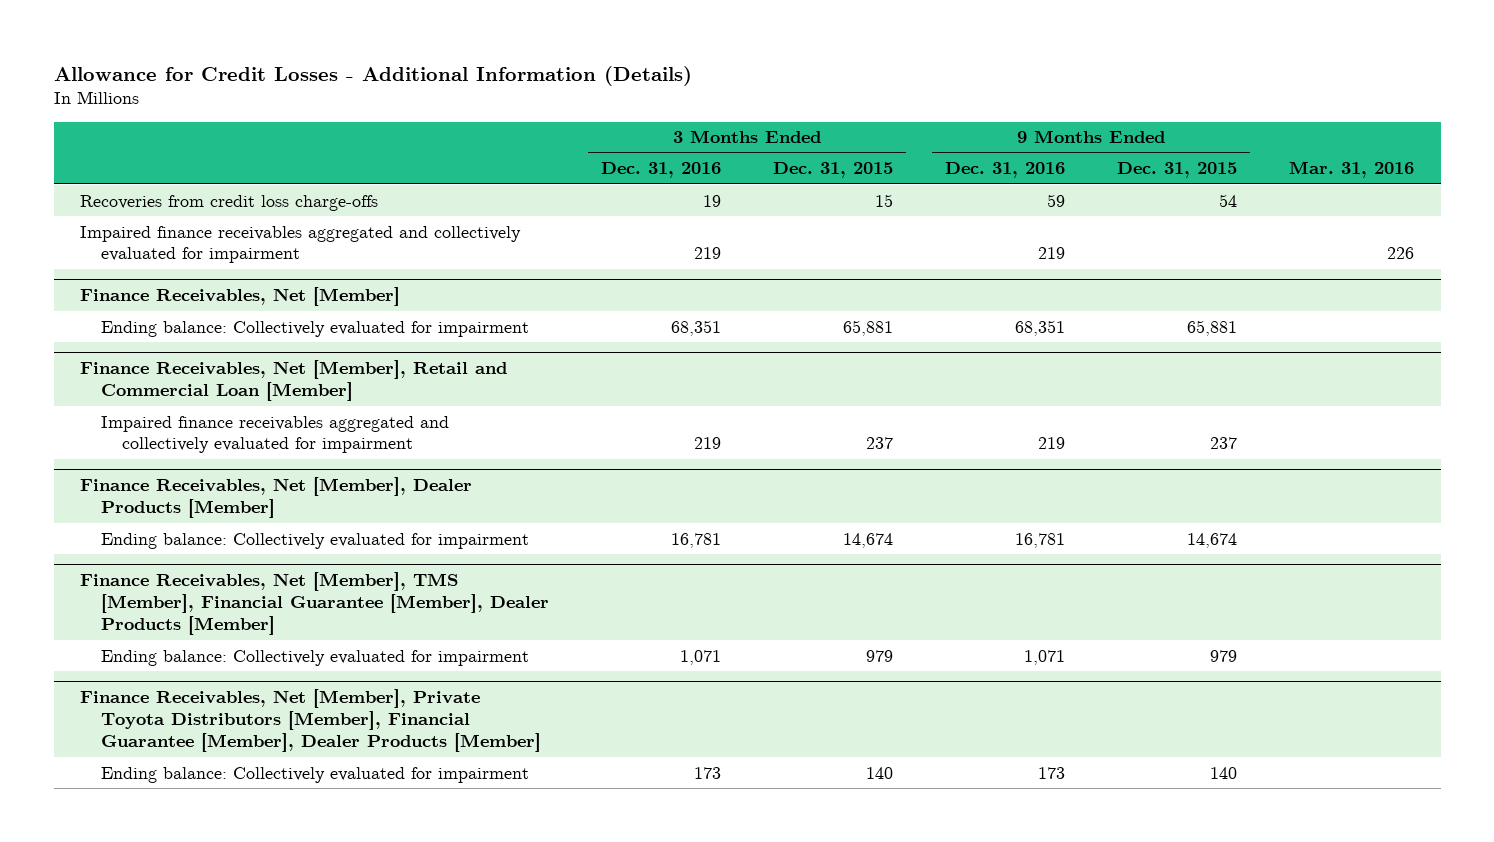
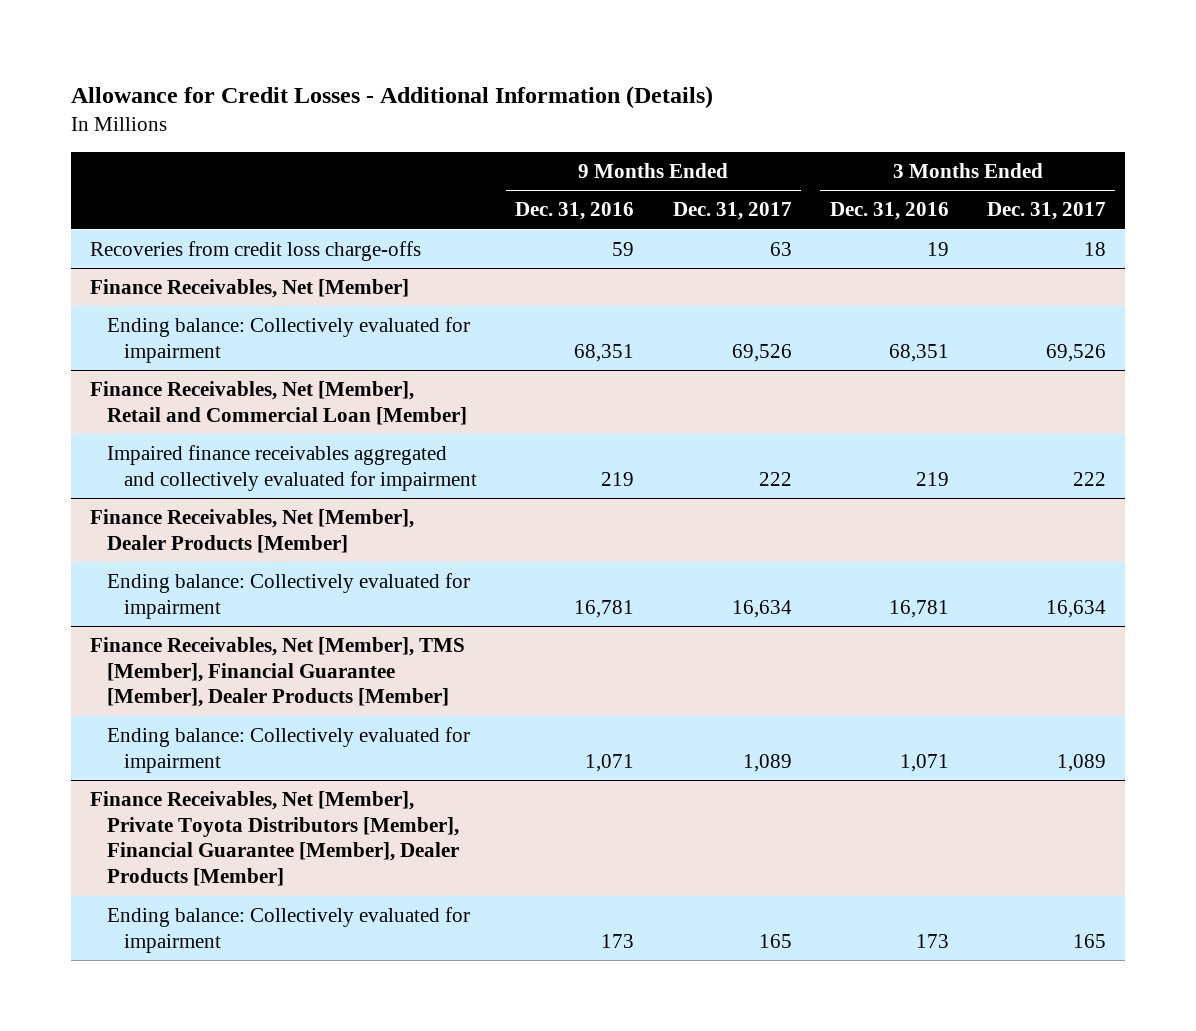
- | 3 Months Ended Dec. 31, 2016 | 3 Months Ended Dec. 31, 2015 | 9 Months Ended Dec. 31, 2016 | 9 Months Ended Dec. 31, 2015 | Mar. 31, 2016
+ | 9 Months Ended Dec. 31, 2016 | 9 Months Ended Dec. 31, 2017 | 3 Months Ended Dec. 31, 2016 | 3 Months Ended Dec. 31, 2017
- Impaired finance receivables aggregated and collectively evaluated for impairment | 219 | | 219 | | 226

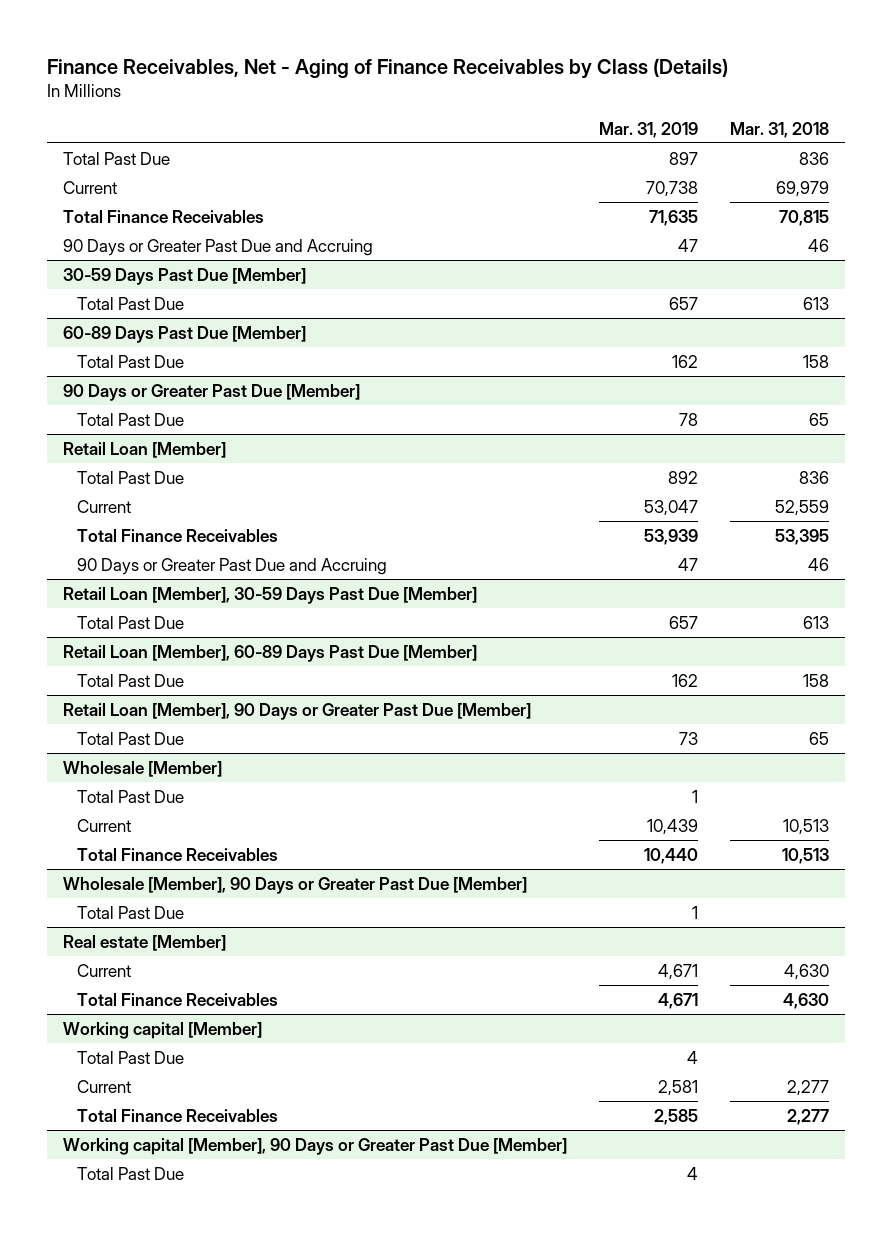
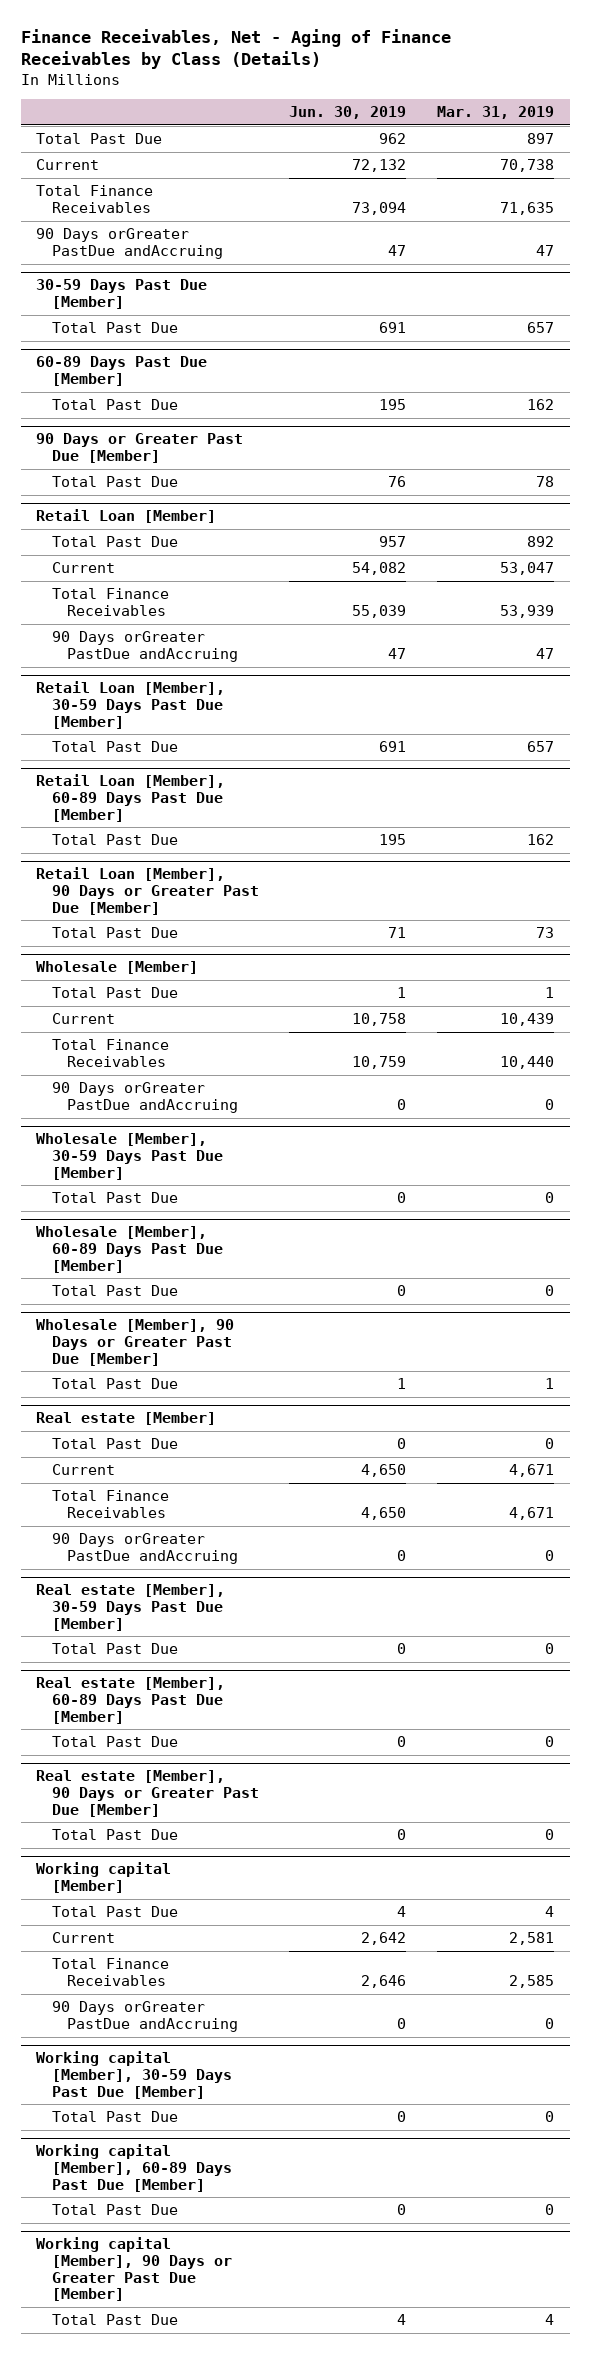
- | Mar. 31, 2019 | Mar. 31, 2018
+ | Jun. 30, 2019 | Mar. 31, 2019
- 90 Days or Greater Past Due and Accruing | 47 | 46
+ 90 Days orGreater PastDue andAccruing | 47 | 47
@ Retail Loan [Member]
- 90 Days or Greater Past Due and Accruing | 47 | 46
+ 90 Days orGreater PastDue andAccruing | 47 | 47
@ Wholesale [Member]
+ 90 Days orGreater PastDue andAccruing | 0 | 0
+ Wholesale [Member], 30-59 Days Past Due [Member]
+ Total Past Due | 0 | 0
+ Wholesale [Member], 60-89 Days Past Due [Member]
+ Total Past Due | 0 | 0
@ Real estate [Member]
+ Total Past Due | 0 | 0
+ 90 Days orGreater PastDue andAccruing | 0 | 0
+ Real estate [Member], 30-59 Days Past Due [Member]
+ Total Past Due | 0 | 0
+ Real estate [Member], 60-89 Days Past Due [Member]
+ Total Past Due | 0 | 0
+ Real estate [Member], 90 Days or Greater Past Due [Member]
+ Total Past Due | 0 | 0
@ Working capital [Member]
+ 90 Days orGreater PastDue andAccruing | 0 | 0
+ Working capital [Member], 30-59 Days Past Due [Member]
+ Total Past Due | 0 | 0
+ Working capital [Member], 60-89 Days Past Due [Member]
+ Total Past Due | 0 | 0

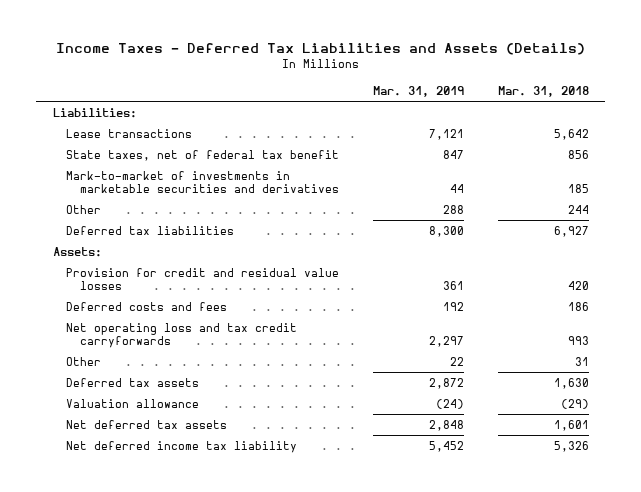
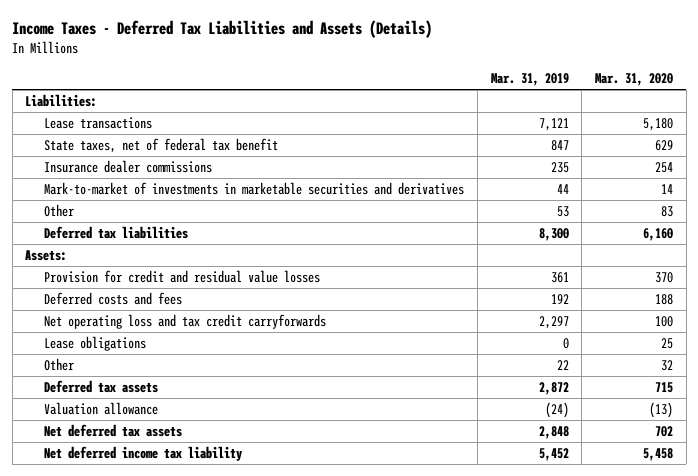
- | Mar. 31, 2019 | Mar. 31, 2018
+ | Mar. 31, 2019 | Mar. 31, 2020
+ Insurance dealer commissions | 235 | 254
- Other | 288 | 244
+ Other | 53 | 83
+ Lease obligations | 0 | 25

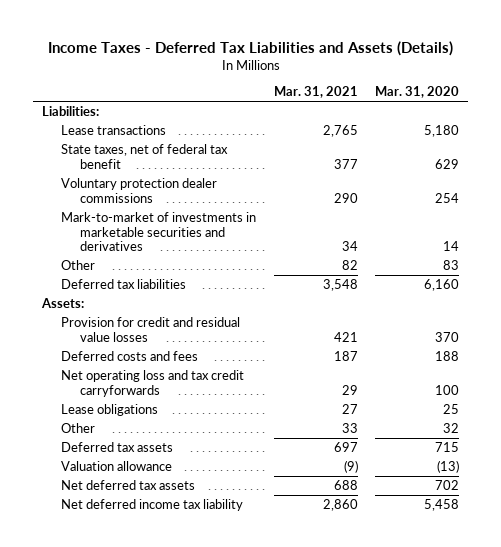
- | Mar. 31, 2019 | Mar. 31, 2020
+ | Mar. 31, 2021 | Mar. 31, 2020
- Insurance dealer commissions | 235 | 254
+ Voluntary protection dealer commissions | 290 | 254

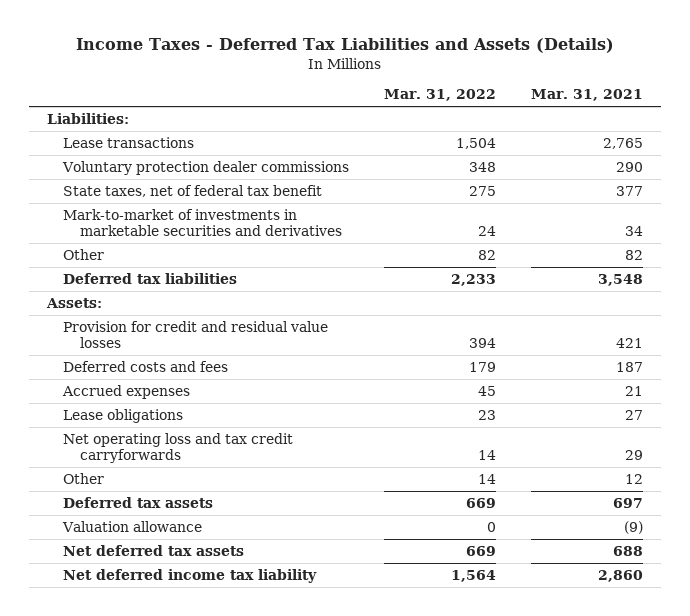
- | Mar. 31, 2021 | Mar. 31, 2020
+ | Mar. 31, 2022 | Mar. 31, 2021
moved down: State taxes, net of federal tax benefit | 275 | 377
+ Accrued expenses | 45 | 21
- Other | 33 | 32
moved down: Net operating loss and tax credit carryforwards | 14 | 29
+ Other | 14 | 12

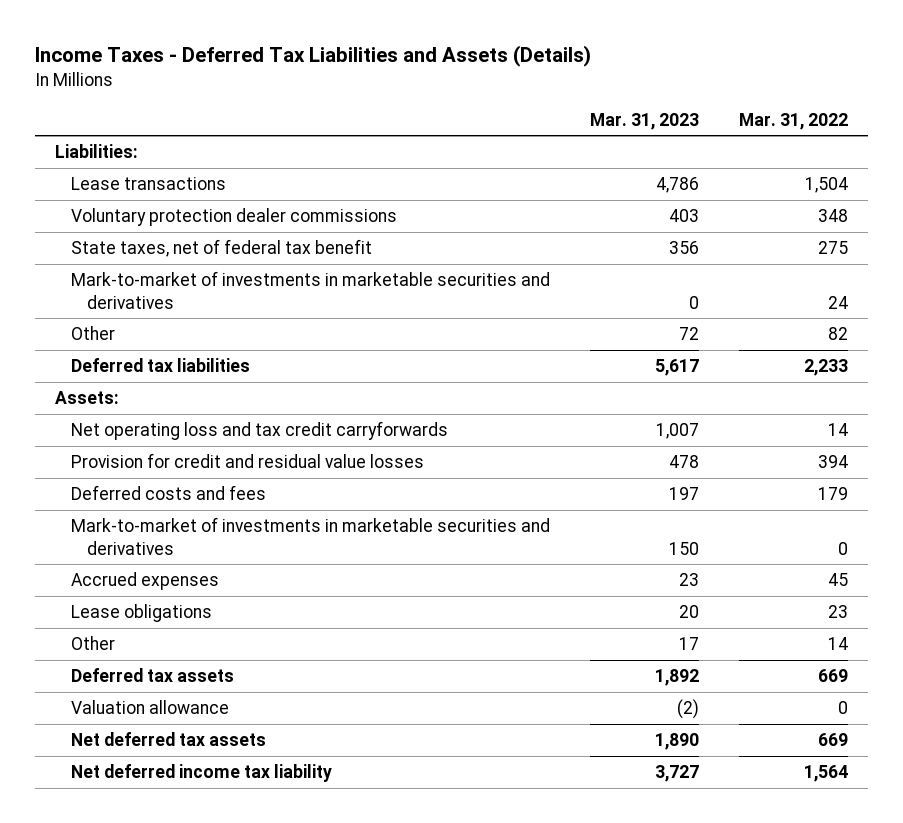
- | Mar. 31, 2022 | Mar. 31, 2021
+ | Mar. 31, 2023 | Mar. 31, 2022
moved up: Net operating loss and tax credit carryforwards | 1,007 | 14
+ Mark-to-market of investments in marketable securities and derivatives | 150 | 0

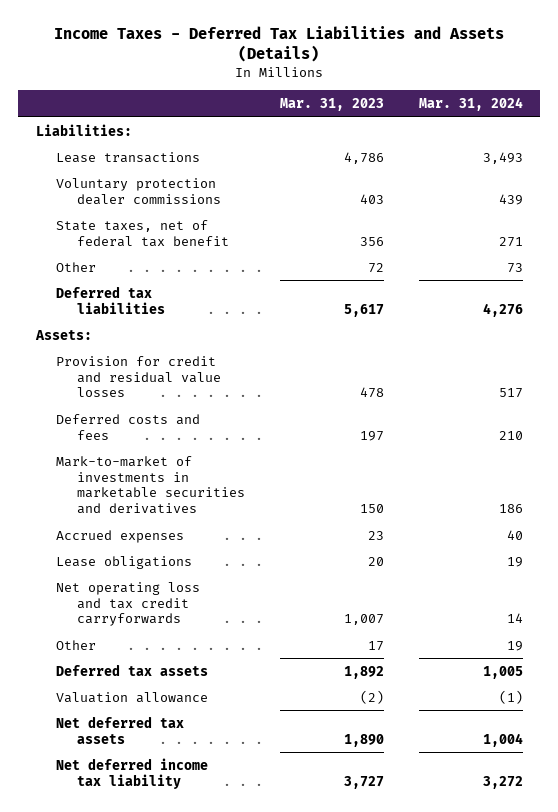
- | Mar. 31, 2023 | Mar. 31, 2022
+ | Mar. 31, 2023 | Mar. 31, 2024
- Mark-to-market of investments in marketable securities and derivatives | 0 | 24
moved down: Net operating loss and tax credit carryforwards | 1,007 | 14

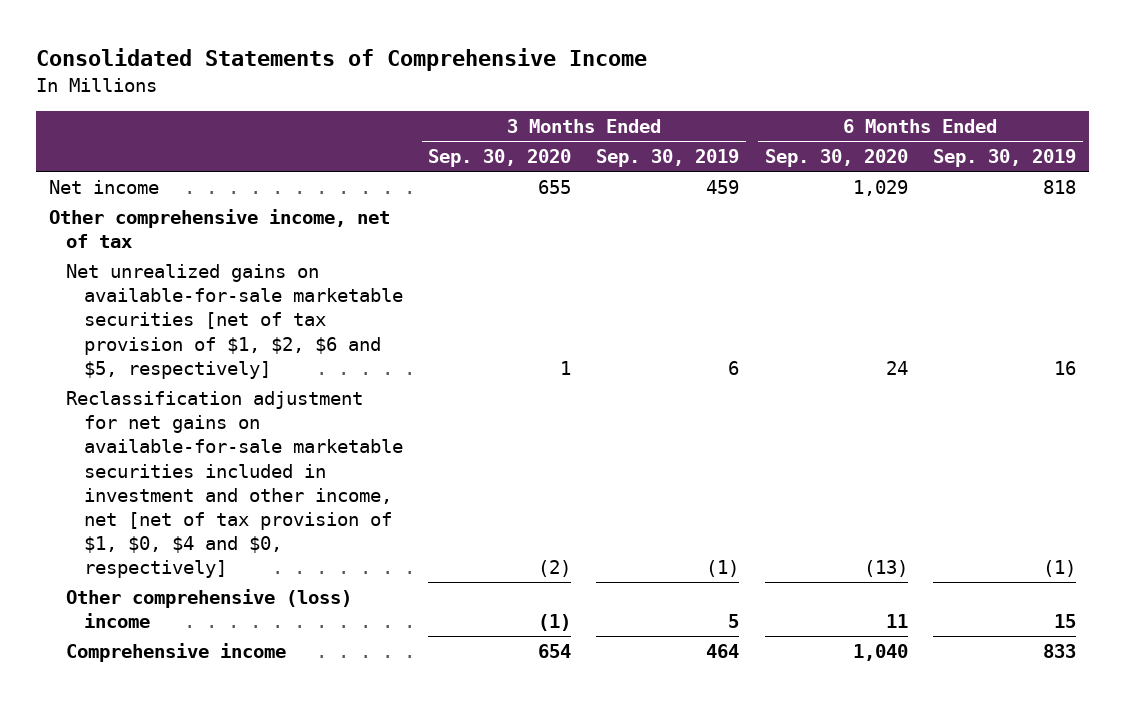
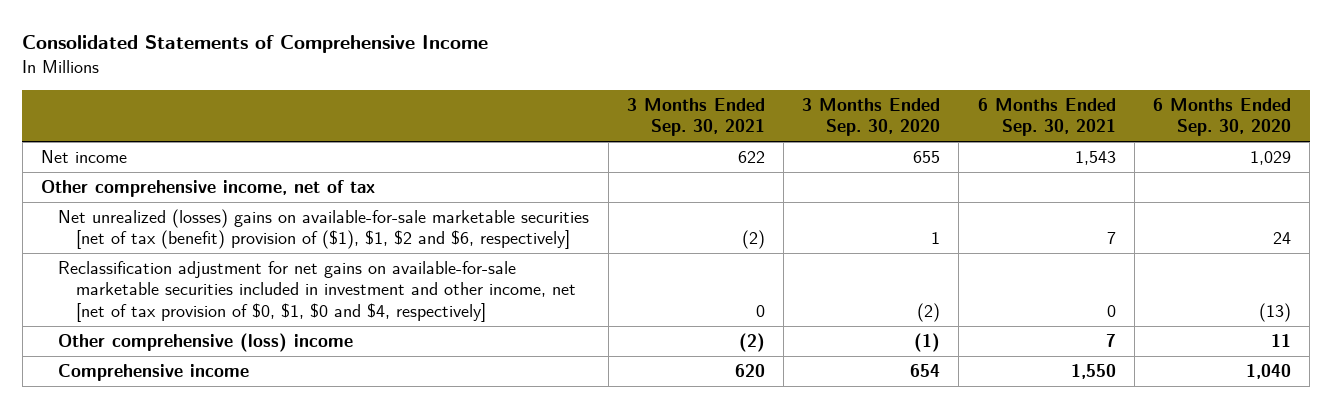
- | 3 Months Ended Sep. 30, 2020 | 3 Months Ended Sep. 30, 2019 | 6 Months Ended Sep. 30, 2020 | 6 Months Ended Sep. 30, 2019
+ | 3 Months Ended Sep. 30, 2021 | 3 Months Ended Sep. 30, 2020 | 6 Months Ended Sep. 30, 2021 | 6 Months Ended Sep. 30, 2020
- Net unrealized gains on available-for-sale marketable securities [net of tax provision of $1, $2, $6 and $5, respectively] | 1 | 6 | 24 | 16
- Reclassification adjustment for net gains on available-for-sale marketable securities included in investment and other income, net [net of tax provision of $1, $0, $4 and $0, respectively] | (2) | (1) | (13) | (1)
+ Net unrealized (losses) gains on available-for-sale marketable securities [net of tax (benefit) provision of ($1), $1, $2 and $6, respectively] | (2) | 1 | 7 | 24
+ Reclassification adjustment for net gains on available-for-sale marketable securities included in investment and other income, net [net of tax provision of $0, $1, $0 and $4, respectively] | 0 | (2) | 0 | (13)

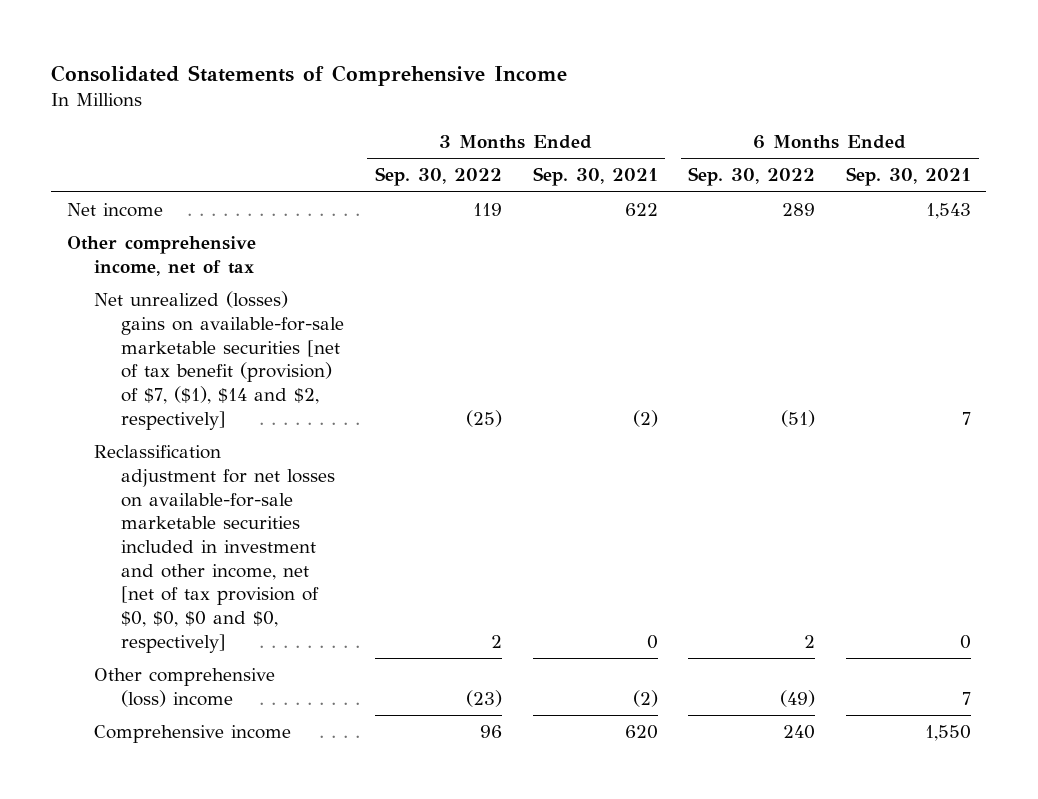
- | 3 Months Ended Sep. 30, 2021 | 3 Months Ended Sep. 30, 2020 | 6 Months Ended Sep. 30, 2021 | 6 Months Ended Sep. 30, 2020
+ | 3 Months Ended Sep. 30, 2022 | 3 Months Ended Sep. 30, 2021 | 6 Months Ended Sep. 30, 2022 | 6 Months Ended Sep. 30, 2021
- Net unrealized (losses) gains on available-for-sale marketable securities [net of tax (benefit) provision of ($1), $1, $2 and $6, respectively] | (2) | 1 | 7 | 24
- Reclassification adjustment for net gains on available-for-sale marketable securities included in investment and other income, net [net of tax provision of $0, $1, $0 and $4, respectively] | 0 | (2) | 0 | (13)
+ Net unrealized (losses) gains on available-for-sale marketable securities [net of tax benefit (provision) of $7, ($1), $14 and $2, respectively] | (25) | (2) | (51) | 7
+ Reclassification adjustment for net losses on available-for-sale marketable securities included in investment and other income, net [net of tax provision of $0, $0, $0 and $0, respectively] | 2 | 0 | 2 | 0

